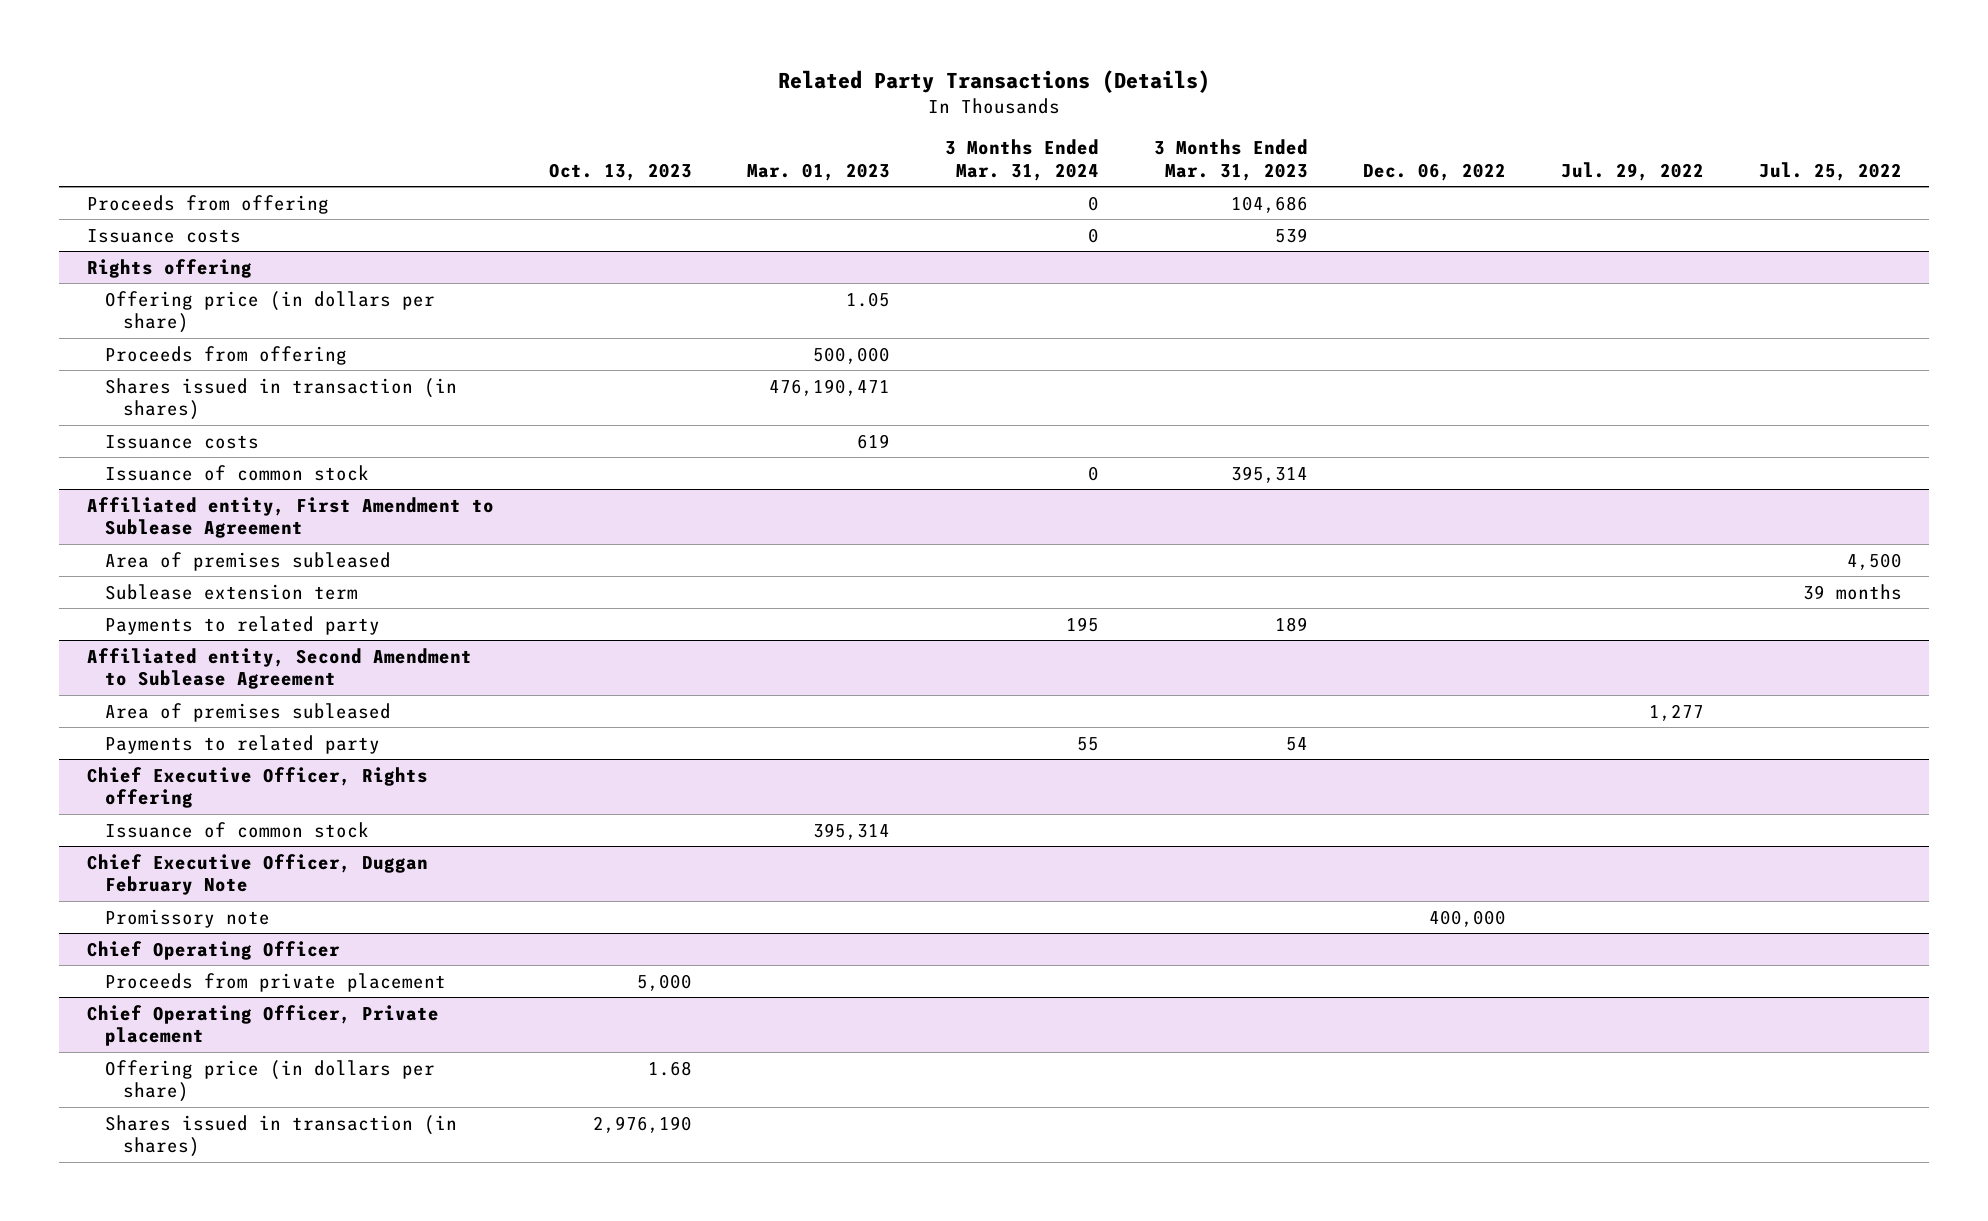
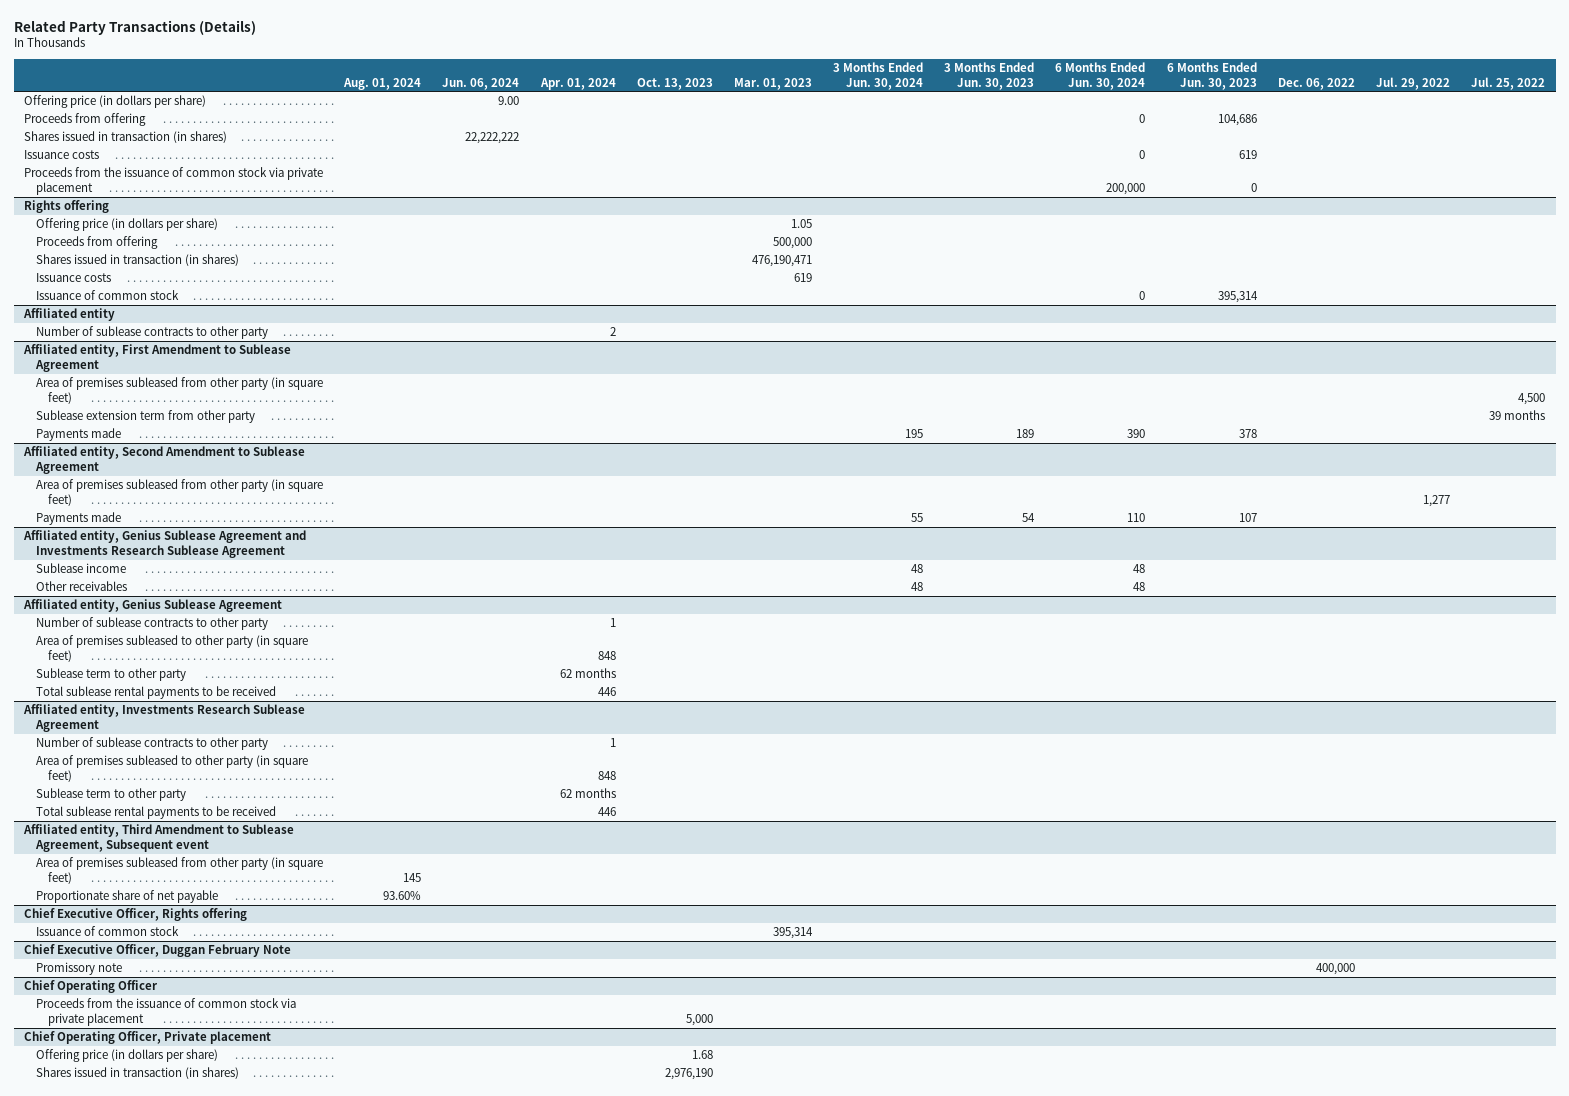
- | Oct. 13, 2023 | Mar. 01, 2023 | 3 Months Ended Mar. 31, 2024 | 3 Months Ended Mar. 31, 2023 | Dec. 06, 2022 | Jul. 29, 2022 | Jul. 25, 2022
+ | Aug. 01, 2024 | Jun. 06, 2024 | Apr. 01, 2024 | Oct. 13, 2023 | Mar. 01, 2023 | 3 Months Ended Jun. 30, 2024 | 3 Months Ended Jun. 30, 2023 | 6 Months Ended Jun. 30, 2024 | 6 Months Ended Jun. 30, 2023 | Dec. 06, 2022 | Jul. 29, 2022 | Jul. 25, 2022
+ Offering price (in dollars per share) | | 9.00 | | | | | | | | | |
+ Shares issued in transaction (in shares) | | 22,222,222 | | | | | | | | | |
+ Proceeds from the issuance of common stock via private placement | | | | | | | | 200,000 | 0 | | |
+ Affiliated entity
+ Number of sublease contracts to other party | | | 2 | | | | | | | | |
@ Affiliated entity, First Amendment to Sublease Agreement
- Area of premises subleased | | | | | | | 4,500
- Sublease extension term | | | | | | | 39 months
- Payments to related party | | | 195 | 189 | | |
+ Area of premises subleased from other party (in square feet) | | | | | | | | | | | | 4,500
+ Sublease extension term from other party | | | | | | | | | | | | 39 months
+ Payments made | | | | | | 195 | 189 | 390 | 378 | | |
@ Affiliated entity, Second Amendment to Sublease Agreement
- Area of premises subleased | | | | | | 1,277 |
- Payments to related party | | | 55 | 54 | | |
+ Area of premises subleased from other party (in square feet) | | | | | | | | | | | 1,277 |
+ Payments made | | | | | | 55 | 54 | 110 | 107 | | |
+ Affiliated entity, Genius Sublease Agreement and Investments Research Sublease Agreement
+ Sublease income | | | | | | 48 | | 48 | | | |
+ Other receivables | | | | | | 48 | | 48 | | | |
+ Affiliated entity, Genius Sublease Agreement
+ Number of sublease contracts to other party | | | 1 | | | | | | | | |
+ Area of premises subleased to other party (in square feet) | | | 848 | | | | | | | | |
+ Sublease term to other party | | | 62 months | | | | | | | | |
+ Total sublease rental payments to be received | | | 446 | | | | | | | | |
+ Affiliated entity, Investments Research Sublease Agreement
+ Number of sublease contracts to other party | | | 1 | | | | | | | | |
+ Area of premises subleased to other party (in square feet) | | | 848 | | | | | | | | |
+ Sublease term to other party | | | 62 months | | | | | | | | |
+ Total sublease rental payments to be received | | | 446 | | | | | | | | |
+ Affiliated entity, Third Amendment to Sublease Agreement, Subsequent event
+ Area of premises subleased from other party (in square feet) | 145 | | | | | | | | | | |
+ Proportionate share of net payable | 93.60% | | | | | | | | | | |
@ Chief Operating Officer
- Proceeds from private placement | 5,000 | | | | | |
+ Proceeds from the issuance of common stock via private placement | | | | 5,000 | | | | | | | |

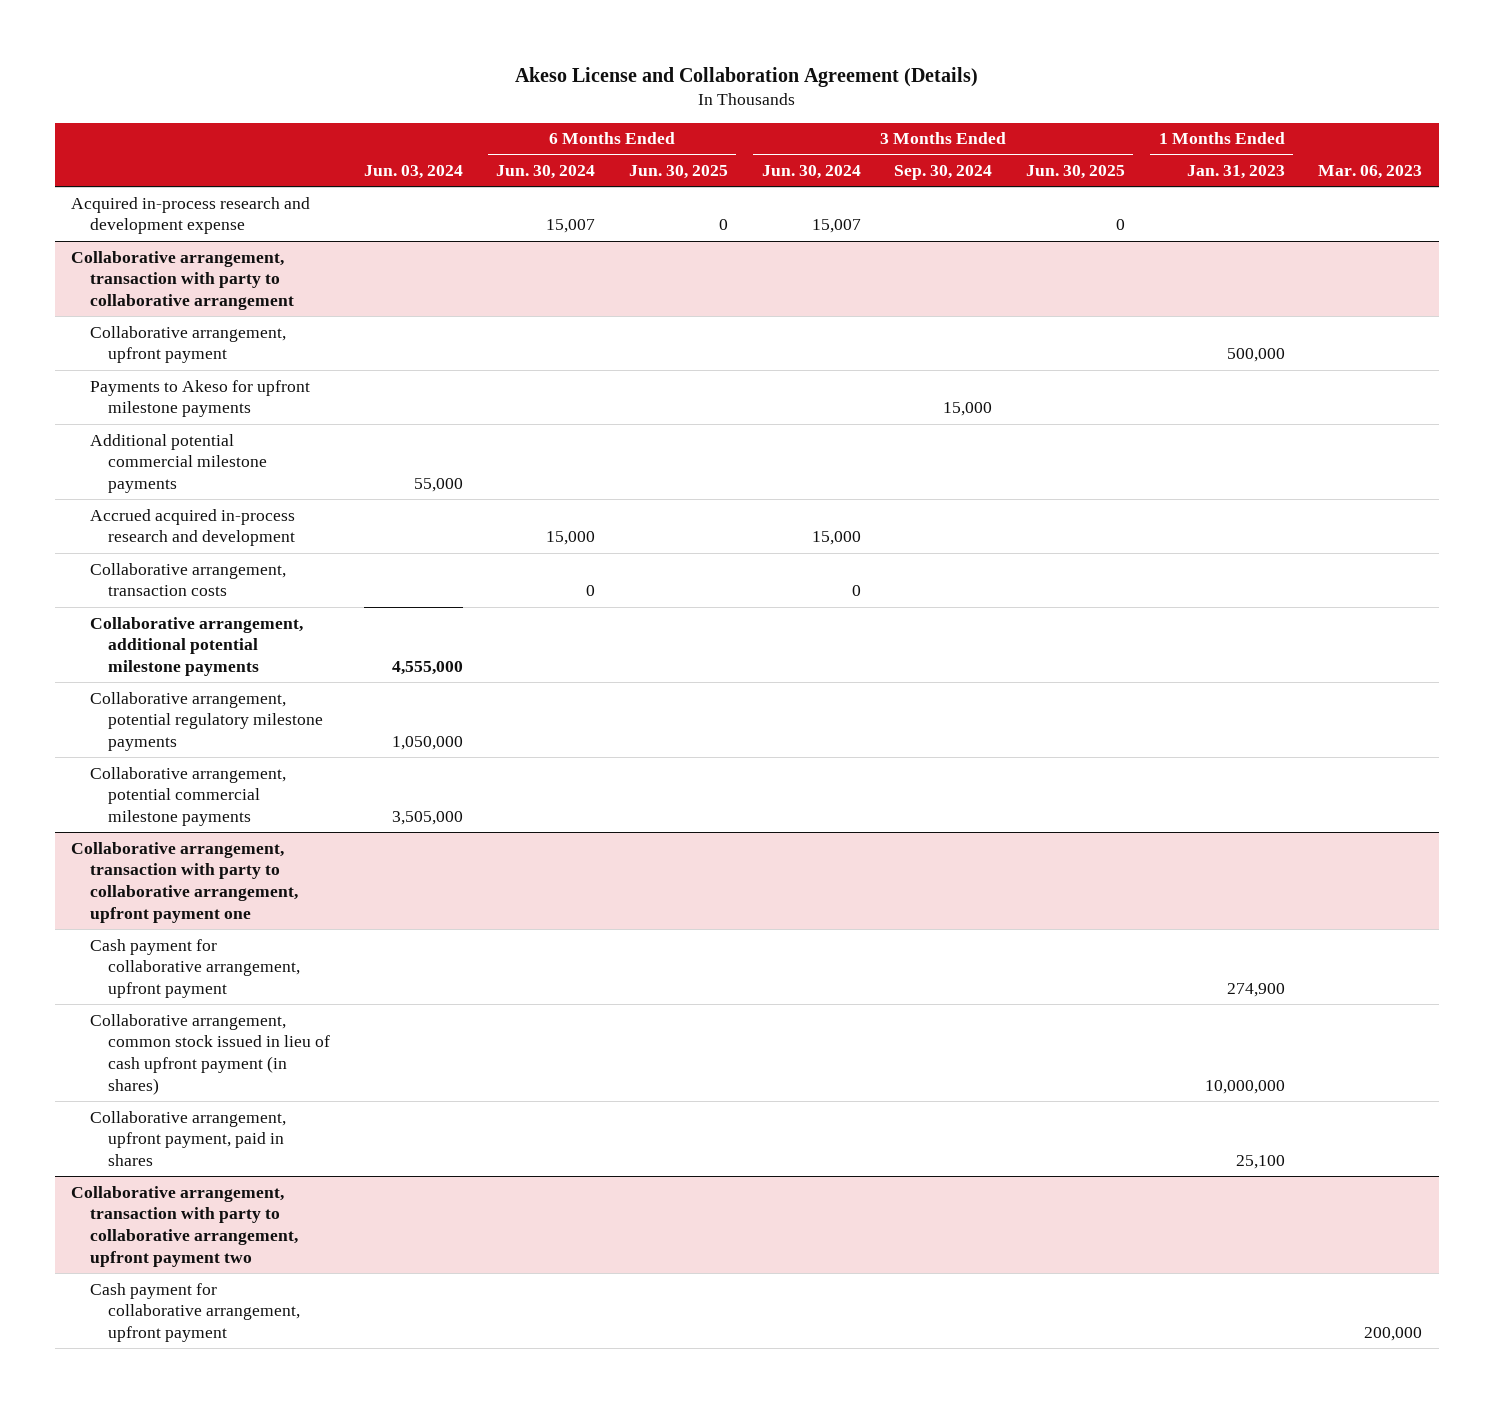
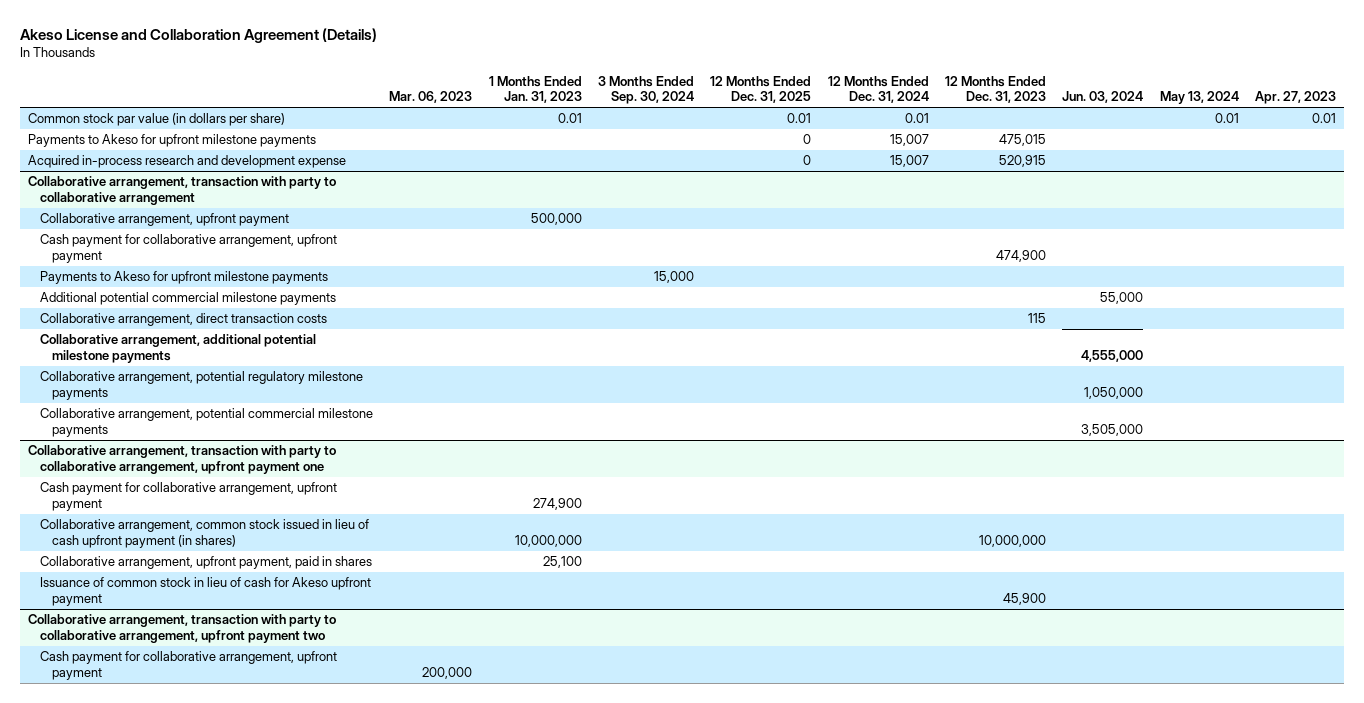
- | Jun. 03, 2024 | 6 Months Ended Jun. 30, 2024 | 6 Months Ended Jun. 30, 2025 | 3 Months Ended Jun. 30, 2024 | 3 Months Ended Sep. 30, 2024 | 3 Months Ended Jun. 30, 2025 | 1 Months Ended Jan. 31, 2023 | Mar. 06, 2023
+ | Mar. 06, 2023 | 1 Months Ended Jan. 31, 2023 | 3 Months Ended Sep. 30, 2024 | 12 Months Ended Dec. 31, 2025 | 12 Months Ended Dec. 31, 2024 | 12 Months Ended Dec. 31, 2023 | Jun. 03, 2024 | May 13, 2024 | Apr. 27, 2023
+ Common stock par value (in dollars per share) | | 0.01 | | 0.01 | 0.01 | | | 0.01 | 0.01
+ Payments to Akeso for upfront milestone payments | | | | 0 | 15,007 | 475,015 | | |
@ Collaborative arrangement, transaction with party to collaborative arrangement
+ Cash payment for collaborative arrangement, upfront payment | | | | | | 474,900 | | |
- Accrued acquired in-process research and development | | 15,000 | | 15,000 | | | |
- Collaborative arrangement, transaction costs | | 0 | | 0 | | | |
+ Collaborative arrangement, direct transaction costs | | | | | | 115 | | |
@ Collaborative arrangement, transaction with party to collaborative arrangement, upfront payment one
+ Issuance of common stock in lieu of cash for Akeso upfront payment | | | | | | 45,900 | | |

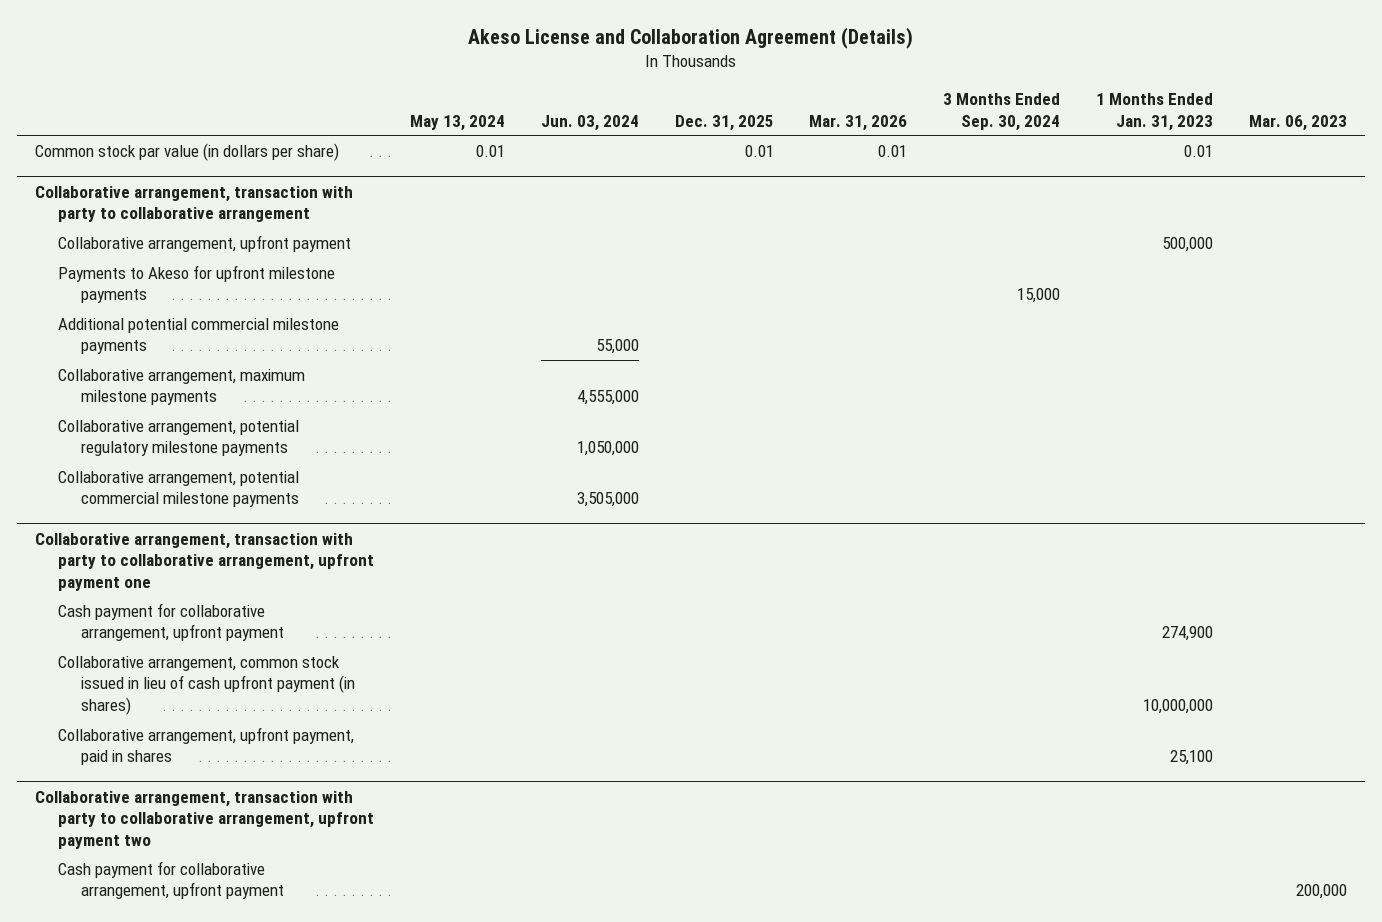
- | Mar. 06, 2023 | 1 Months Ended Jan. 31, 2023 | 3 Months Ended Sep. 30, 2024 | 12 Months Ended Dec. 31, 2025 | 12 Months Ended Dec. 31, 2024 | 12 Months Ended Dec. 31, 2023 | Jun. 03, 2024 | May 13, 2024 | Apr. 27, 2023
+ | May 13, 2024 | Jun. 03, 2024 | Dec. 31, 2025 | Mar. 31, 2026 | 3 Months Ended Sep. 30, 2024 | 1 Months Ended Jan. 31, 2023 | Mar. 06, 2023
- Payments to Akeso for upfront milestone payments | | | | 0 | 15,007 | 475,015 | | |
- Acquired in-process research and development expense | | | | 0 | 15,007 | 520,915 | | |
@ Collaborative arrangement, transaction with party to collaborative arrangement
- Cash payment for collaborative arrangement, upfront payment | | | | | | 474,900 | | |
- Collaborative arrangement, direct transaction costs | | | | | | 115 | | |
- Collaborative arrangement, additional potential milestone payments | | | | | | | 4,555,000 | |
+ Collaborative arrangement, maximum milestone payments | | 4,555,000 | | | | |
@ Collaborative arrangement, transaction with party to collaborative arrangement, upfront payment one
- Issuance of common stock in lieu of cash for Akeso upfront payment | | | | | | 45,900 | | |

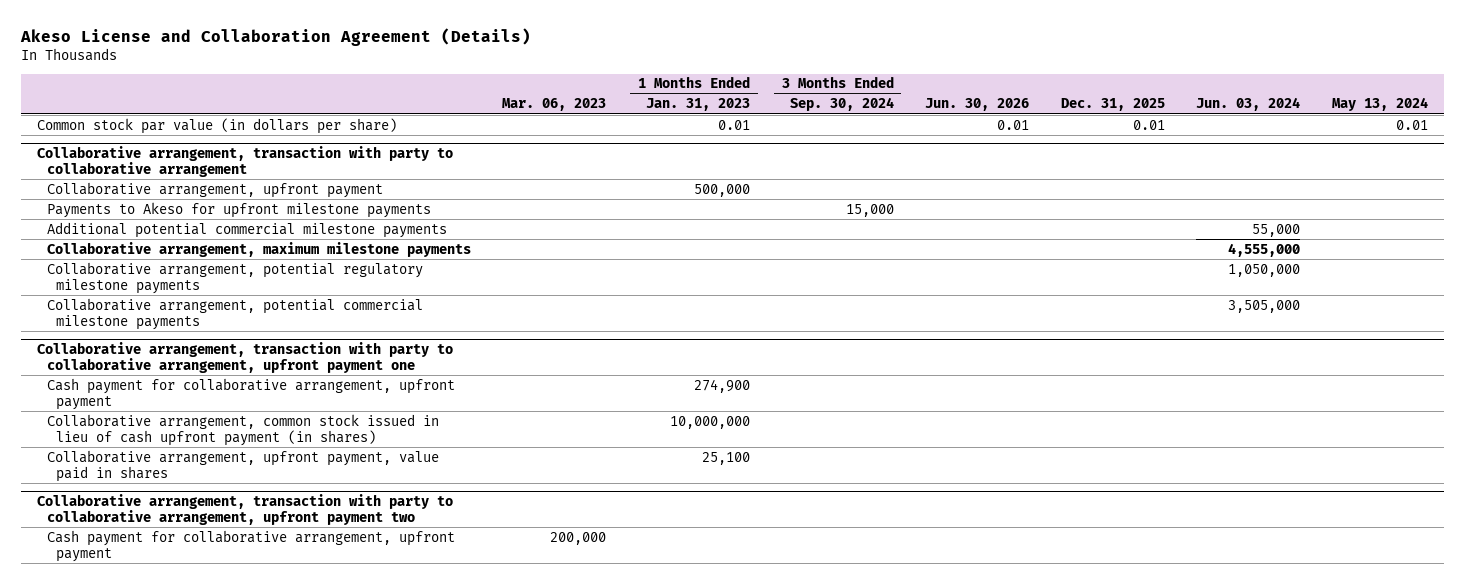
- | May 13, 2024 | Jun. 03, 2024 | Dec. 31, 2025 | Mar. 31, 2026 | 3 Months Ended Sep. 30, 2024 | 1 Months Ended Jan. 31, 2023 | Mar. 06, 2023
+ | Mar. 06, 2023 | 1 Months Ended Jan. 31, 2023 | 3 Months Ended Sep. 30, 2024 | Jun. 30, 2026 | Dec. 31, 2025 | Jun. 03, 2024 | May 13, 2024
@ Collaborative arrangement, transaction with party to collaborative arrangement, upfront payment one
- Collaborative arrangement, upfront payment, paid in shares | | | | | | 25,100 |
+ Collaborative arrangement, upfront payment, value paid in shares | | 25,100 | | | | |

